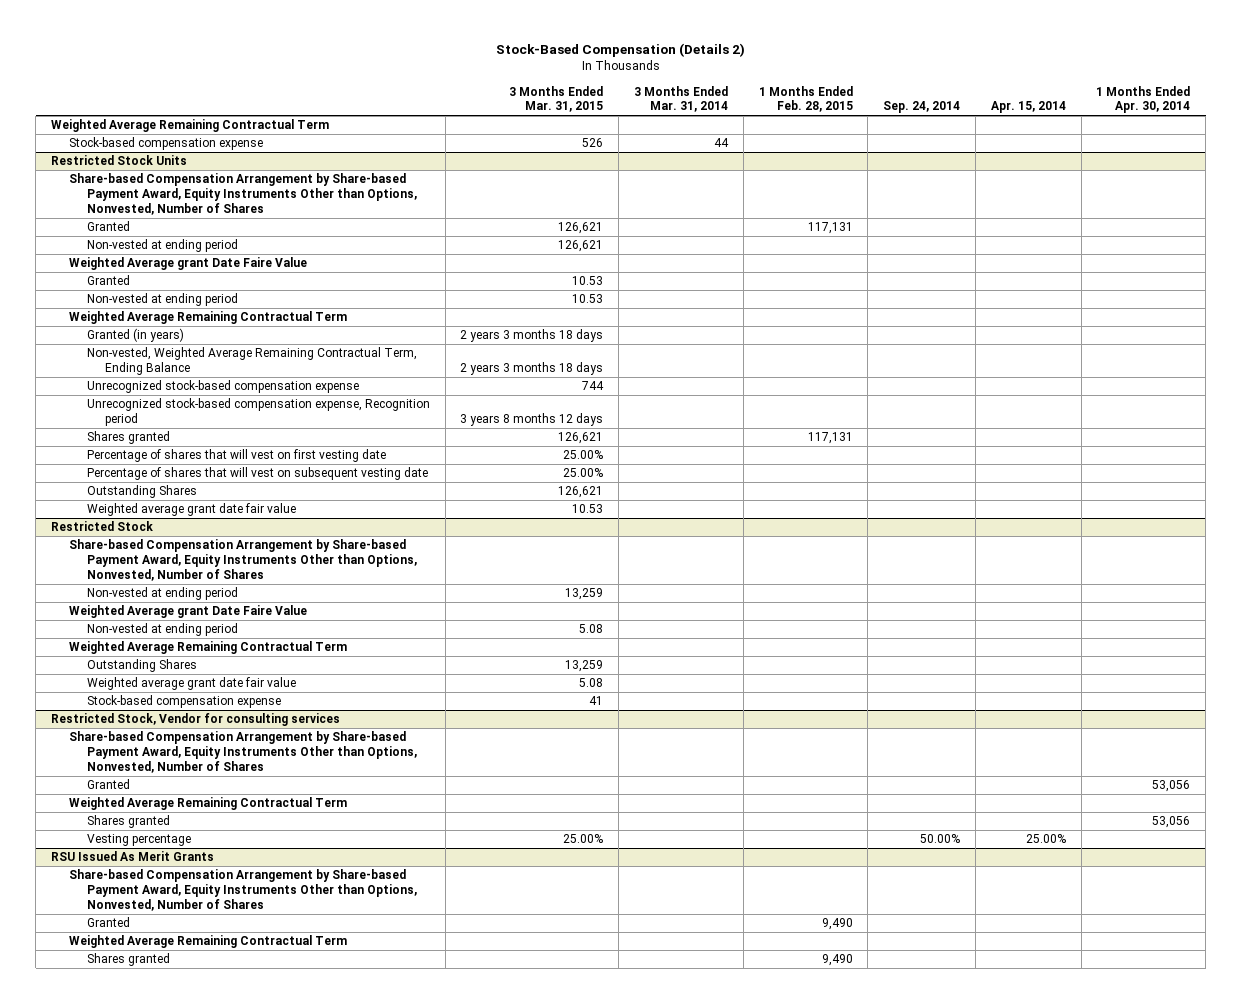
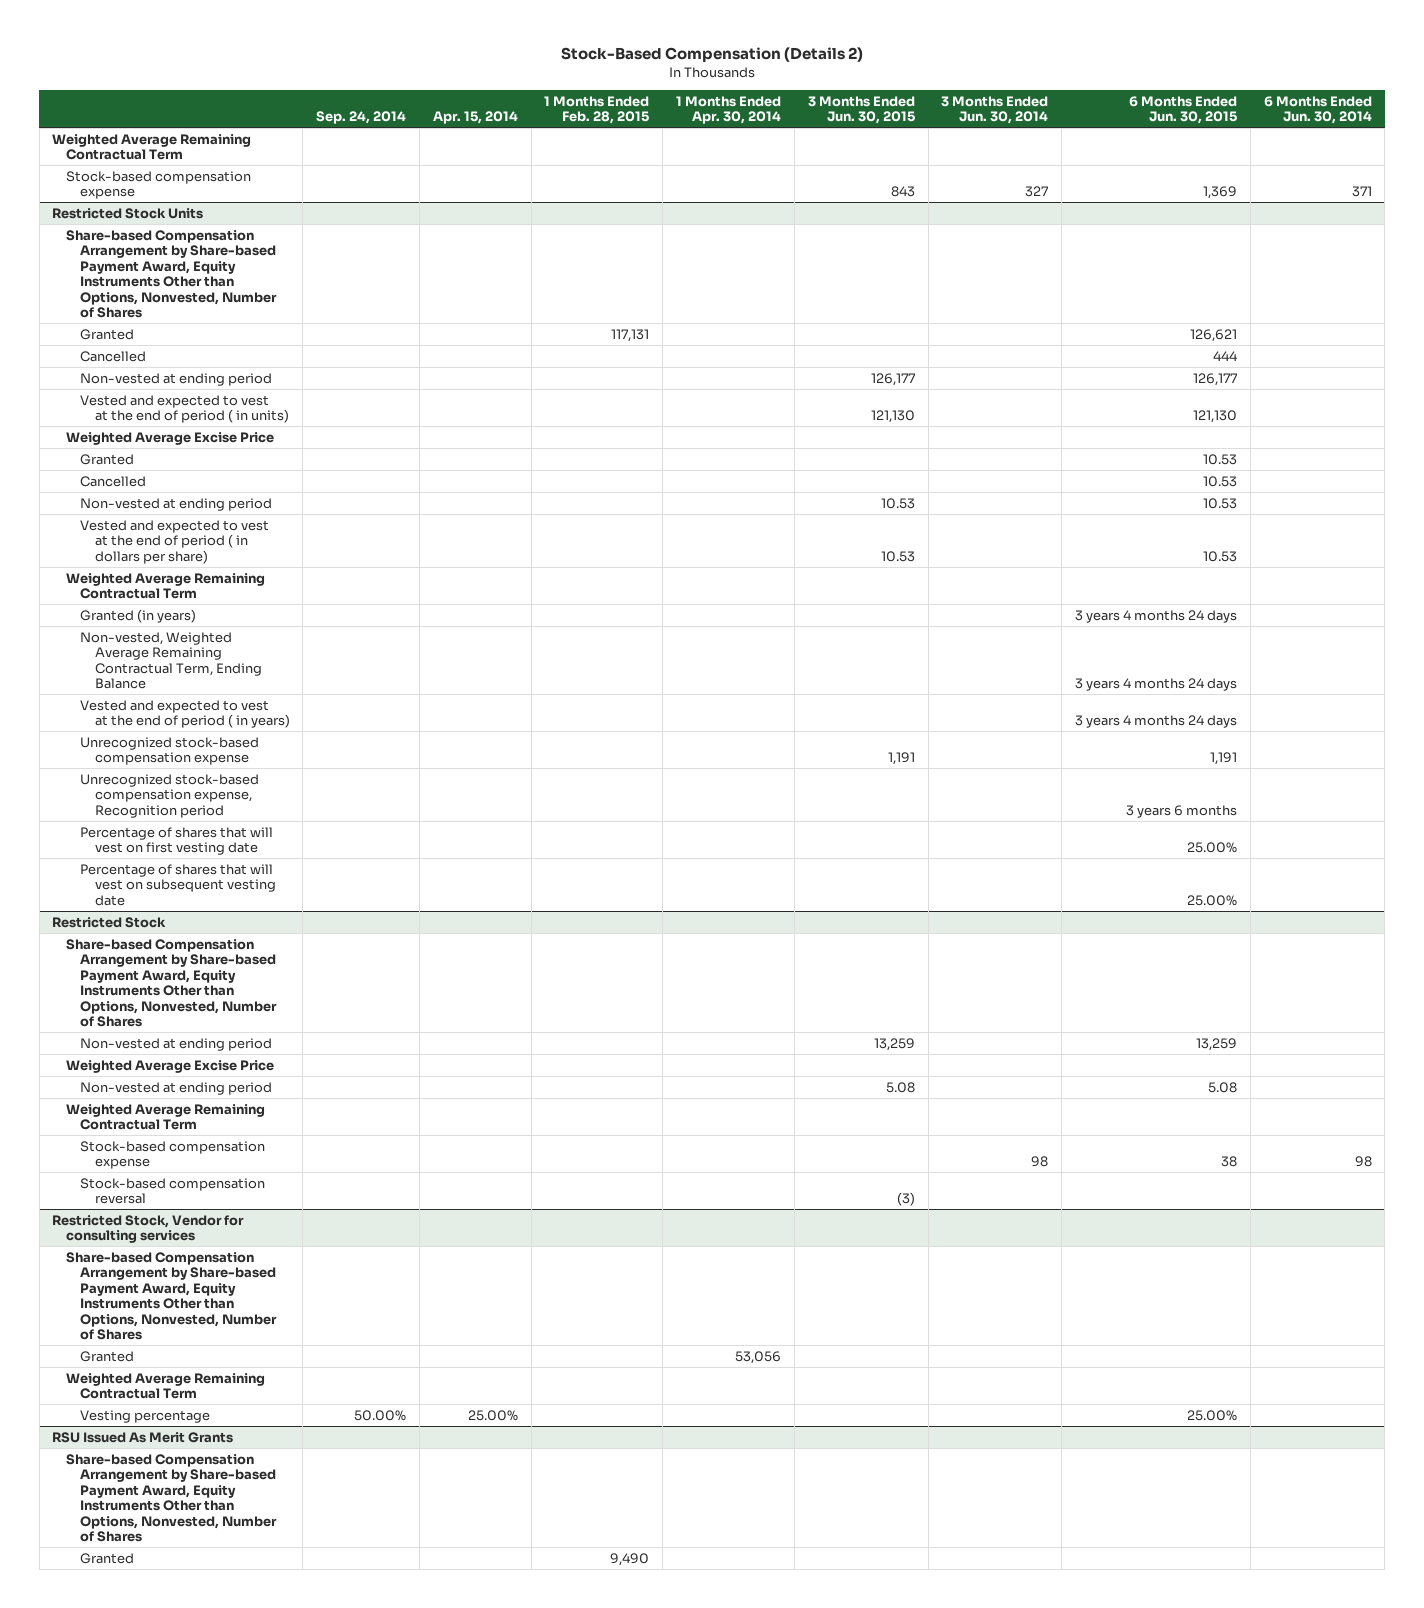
- | 3 Months Ended Mar. 31, 2015 | 3 Months Ended Mar. 31, 2014 | 1 Months Ended Feb. 28, 2015 | Sep. 24, 2014 | Apr. 15, 2014 | 1 Months Ended Apr. 30, 2014
+ | Sep. 24, 2014 | Apr. 15, 2014 | 1 Months Ended Feb. 28, 2015 | 1 Months Ended Apr. 30, 2014 | 3 Months Ended Jun. 30, 2015 | 3 Months Ended Jun. 30, 2014 | 6 Months Ended Jun. 30, 2015 | 6 Months Ended Jun. 30, 2014
@ Restricted Stock Units
+ Cancelled | | | | | | | 444 |
- Weighted Average grant Date Faire Value
+ Vested and expected to vest at the end of period ( in units) | | | | | 121,130 | | 121,130 |
+ Weighted Average Excise Price
+ Cancelled | | | | | | | 10.53 |
+ Vested and expected to vest at the end of period ( in dollars per share) | | | | | 10.53 | | 10.53 |
+ Vested and expected to vest at the end of period ( in years) | | | | | | | 3 years 4 months 24 days |
- Shares granted | 126,621 | | 117,131 | | |
- Outstanding Shares | 126,621 | | | | |
- Weighted average grant date fair value | 10.53 | | | | |
@ Restricted Stock
- Weighted Average grant Date Faire Value
+ Weighted Average Excise Price
- Outstanding Shares | 13,259 | | | | |
- Weighted average grant date fair value | 5.08 | | | | |
+ Stock-based compensation reversal | | | | | (3) | | |
@ Restricted Stock, Vendor for consulting services
- Shares granted | | | | | | 53,056
@ RSU Issued As Merit Grants
- Weighted Average Remaining Contractual Term
- Shares granted | | | 9,490 | | |

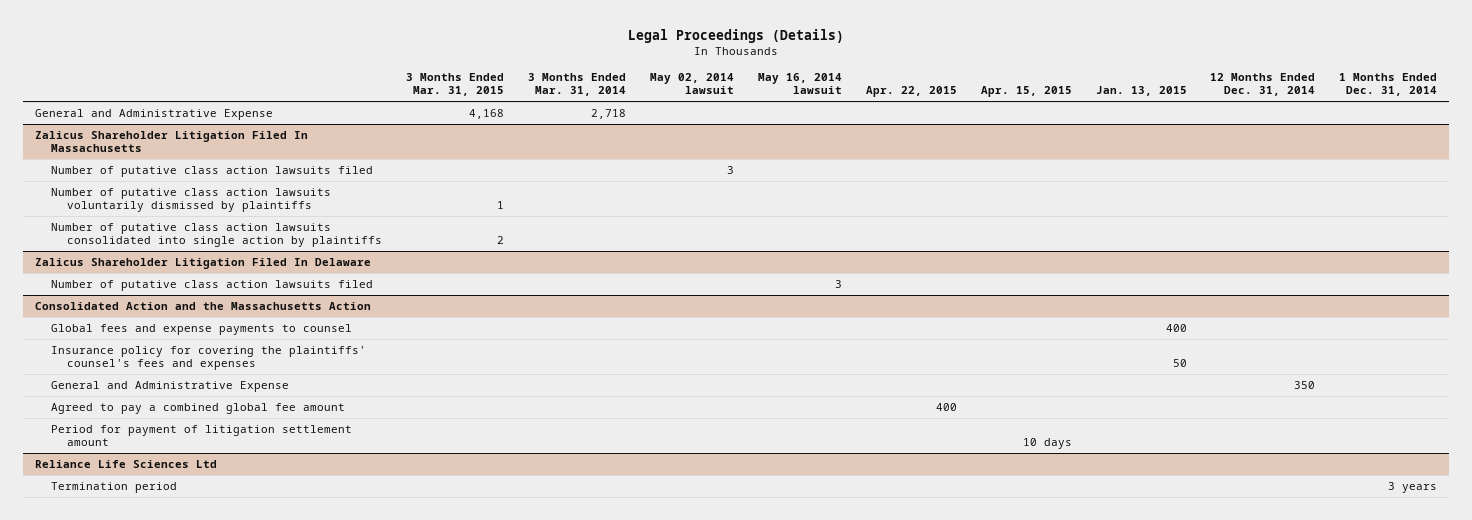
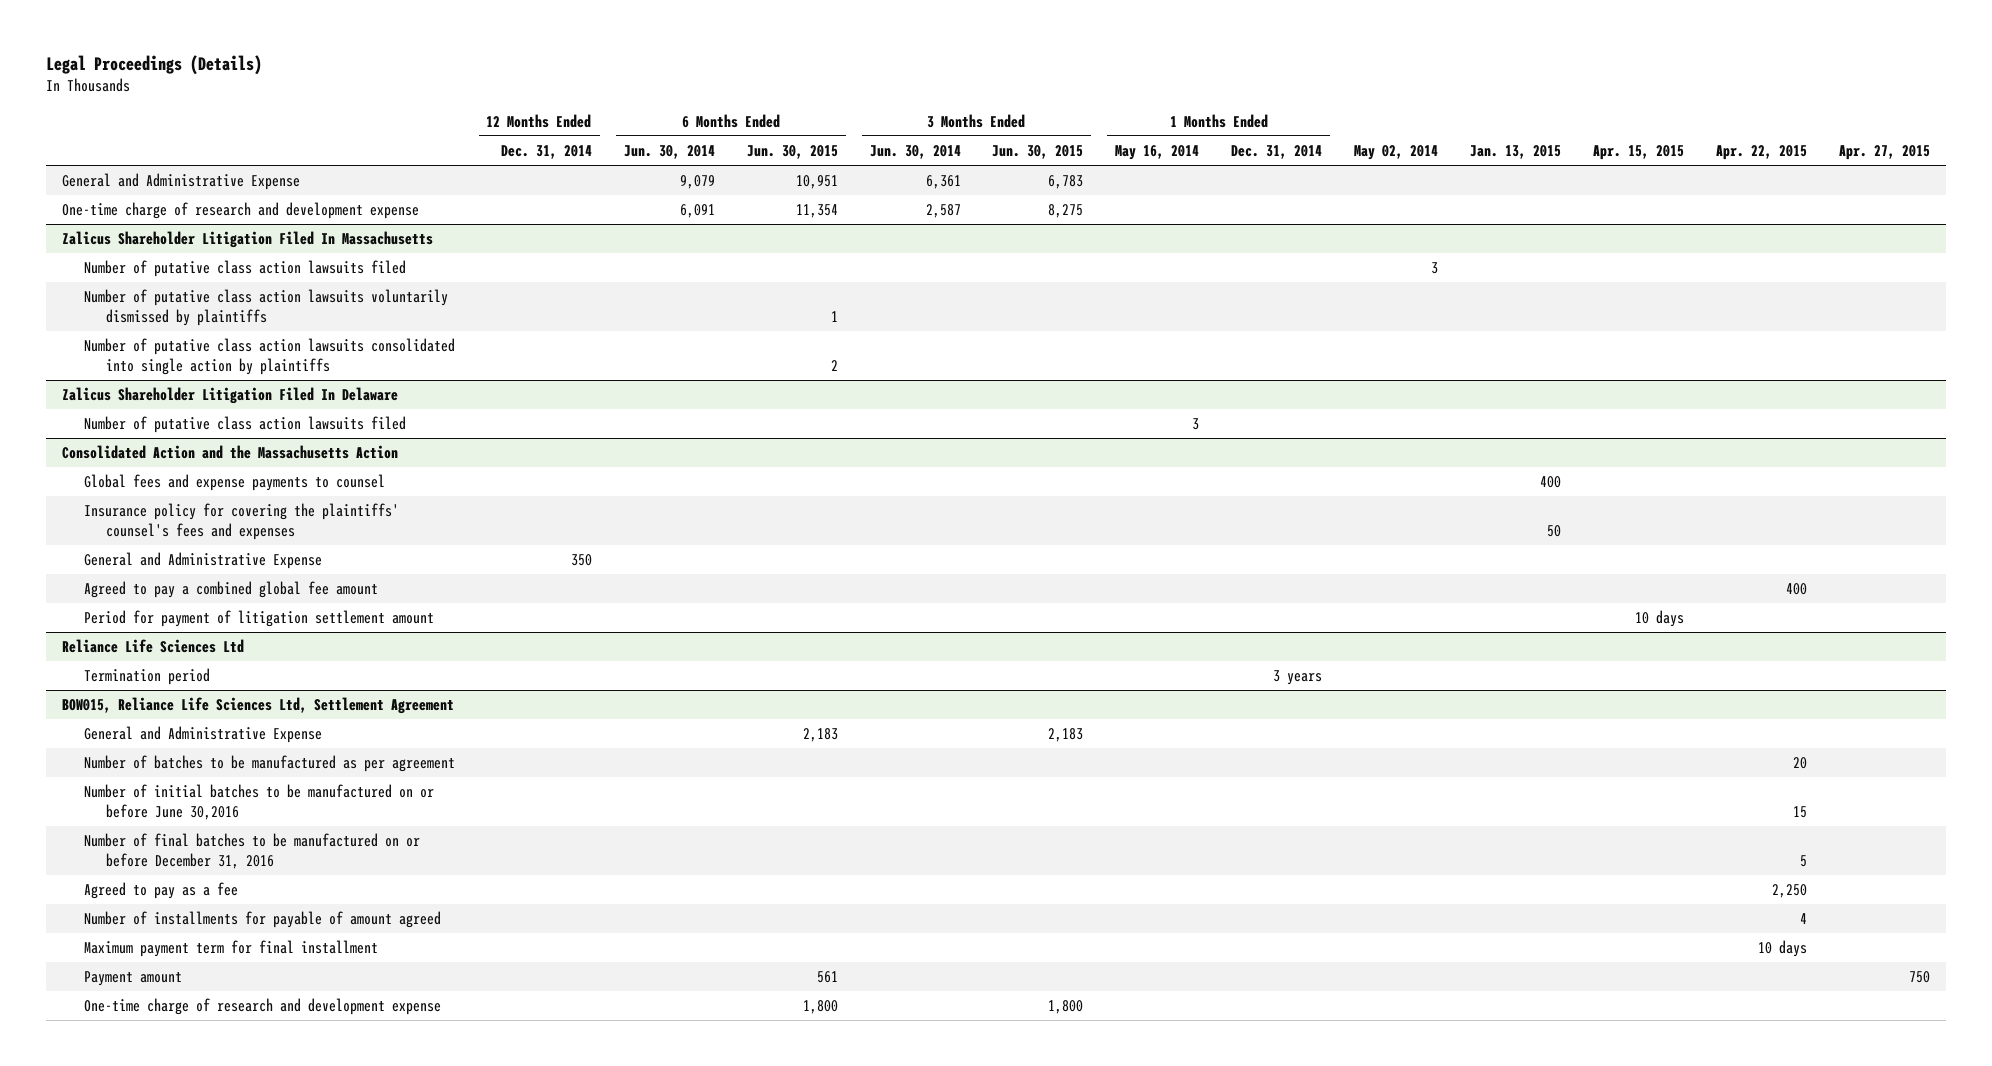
- | 3 Months Ended Mar. 31, 2015 | 3 Months Ended Mar. 31, 2014 | May 02, 2014 lawsuit | May 16, 2014 lawsuit | Apr. 22, 2015 | Apr. 15, 2015 | Jan. 13, 2015 | 12 Months Ended Dec. 31, 2014 | 1 Months Ended Dec. 31, 2014
+ | 12 Months Ended Dec. 31, 2014 | 6 Months Ended Jun. 30, 2014 | 6 Months Ended Jun. 30, 2015 | 3 Months Ended Jun. 30, 2014 | 3 Months Ended Jun. 30, 2015 | 1 Months Ended May 16, 2014 | 1 Months Ended Dec. 31, 2014 | May 02, 2014 | Jan. 13, 2015 | Apr. 15, 2015 | Apr. 22, 2015 | Apr. 27, 2015
+ One-time charge of research and development expense | | 6,091 | 11,354 | 2,587 | 8,275 | | | | | | |
+ BOW015, Reliance Life Sciences Ltd, Settlement Agreement
+ General and Administrative Expense | | | 2,183 | | 2,183 | | | | | | |
+ Number of batches to be manufactured as per agreement | | | | | | | | | | | 20 |
+ Number of initial batches to be manufactured on or before June 30,2016 | | | | | | | | | | | 15 |
+ Number of final batches to be manufactured on or before December 31, 2016 | | | | | | | | | | | 5 |
+ Agreed to pay as a fee | | | | | | | | | | | 2,250 |
+ Number of installments for payable of amount agreed | | | | | | | | | | | 4 |
+ Maximum payment term for final installment | | | | | | | | | | | 10 days |
+ Payment amount | | | 561 | | | | | | | | | 750
+ One-time charge of research and development expense | | | 1,800 | | 1,800 | | | | | | |

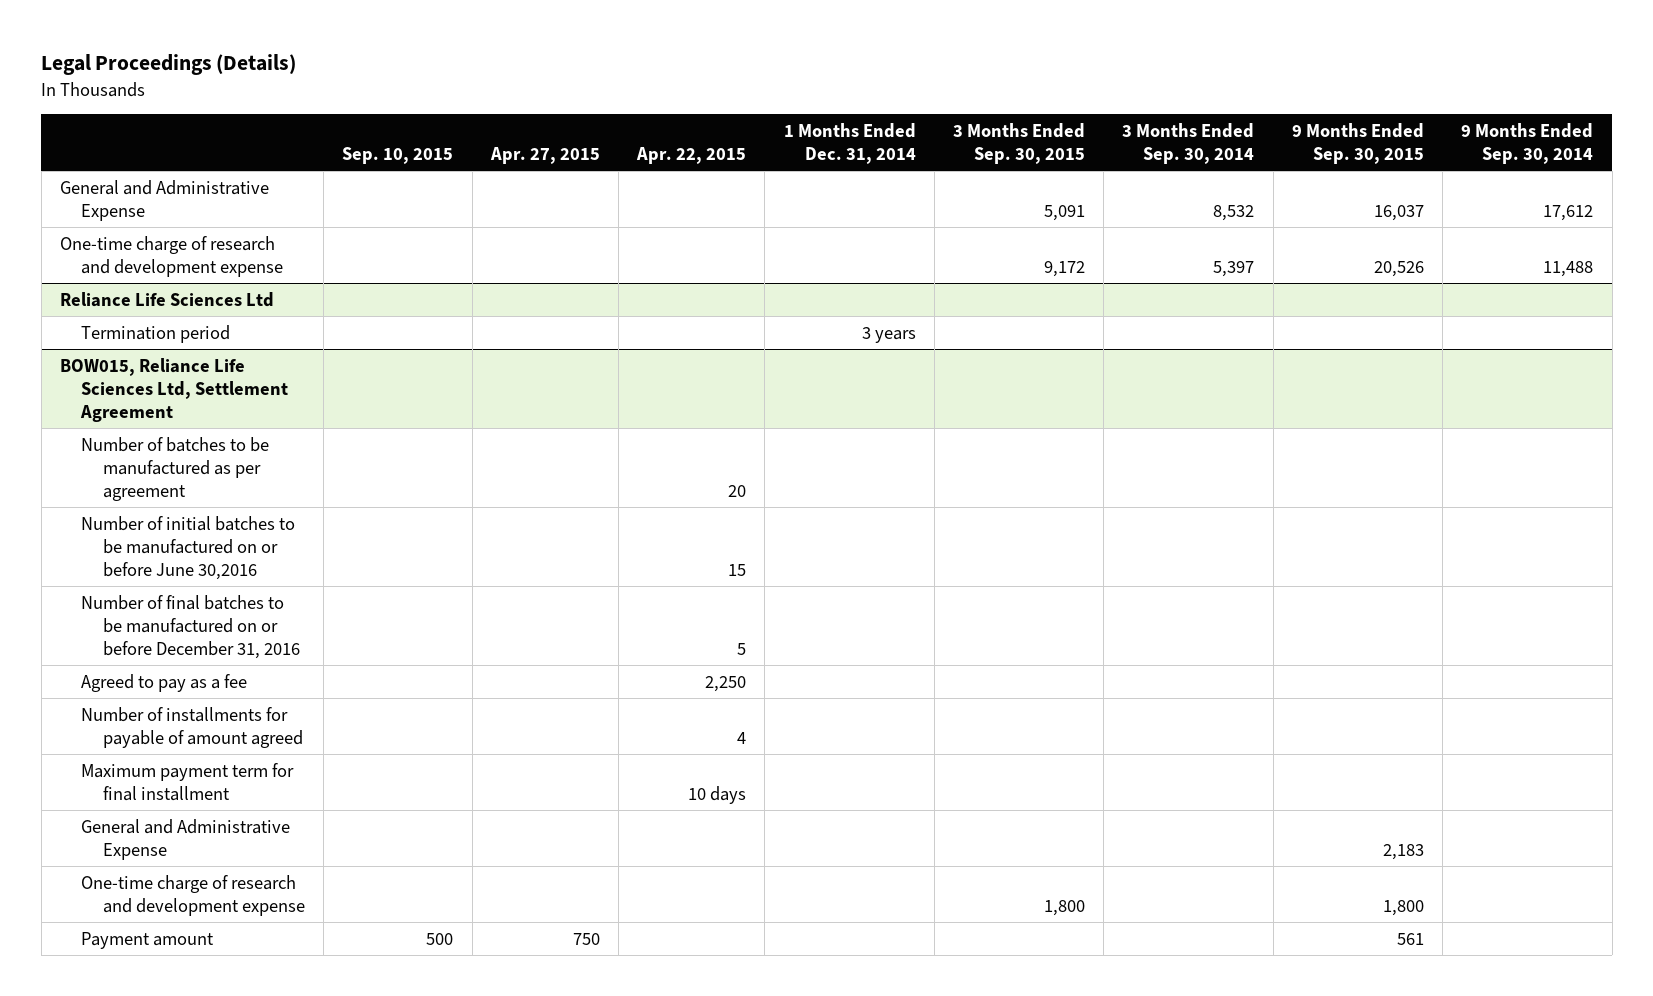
- | 12 Months Ended Dec. 31, 2014 | 6 Months Ended Jun. 30, 2014 | 6 Months Ended Jun. 30, 2015 | 3 Months Ended Jun. 30, 2014 | 3 Months Ended Jun. 30, 2015 | 1 Months Ended May 16, 2014 | 1 Months Ended Dec. 31, 2014 | May 02, 2014 | Jan. 13, 2015 | Apr. 15, 2015 | Apr. 22, 2015 | Apr. 27, 2015
+ | Sep. 10, 2015 | Apr. 27, 2015 | Apr. 22, 2015 | 1 Months Ended Dec. 31, 2014 | 3 Months Ended Sep. 30, 2015 | 3 Months Ended Sep. 30, 2014 | 9 Months Ended Sep. 30, 2015 | 9 Months Ended Sep. 30, 2014
- Zalicus Shareholder Litigation Filed In Massachusetts
- Number of putative class action lawsuits filed | | | | | | | | 3 | | | |
- Number of putative class action lawsuits voluntarily dismissed by plaintiffs | | | 1 | | | | | | | | |
- Number of putative class action lawsuits consolidated into single action by plaintiffs | | | 2 | | | | | | | | |
- Zalicus Shareholder Litigation Filed In Delaware
- Number of putative class action lawsuits filed | | | | | | 3 | | | | | |
- Consolidated Action and the Massachusetts Action
- Global fees and expense payments to counsel | | | | | | | | | 400 | | |
- Insurance policy for covering the plaintiffs' counsel's fees and expenses | | | | | | | | | 50 | | |
- General and Administrative Expense | 350 | | | | | | | | | | |
- Agreed to pay a combined global fee amount | | | | | | | | | | | 400 |
- Period for payment of litigation settlement amount | | | | | | | | | | 10 days | |
@ BOW015, Reliance Life Sciences Ltd, Settlement Agreement
moved down: General and Administrative Expense | | | | | | | 2,183 |
moved down: Payment amount | 500 | 750 | | | | | 561 |

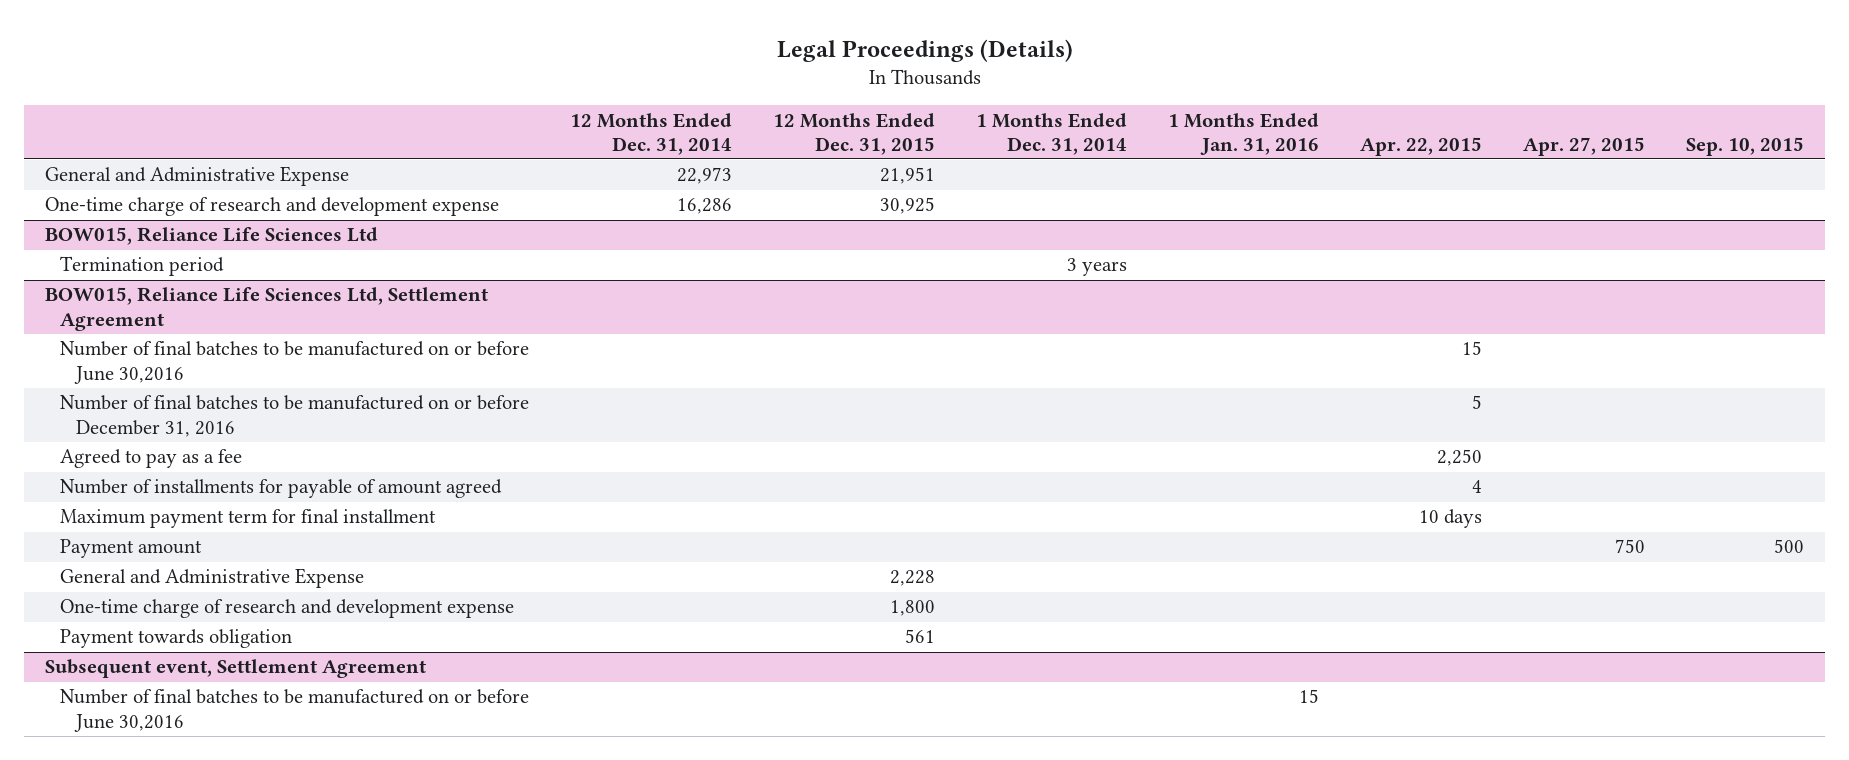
- | Sep. 10, 2015 | Apr. 27, 2015 | Apr. 22, 2015 | 1 Months Ended Dec. 31, 2014 | 3 Months Ended Sep. 30, 2015 | 3 Months Ended Sep. 30, 2014 | 9 Months Ended Sep. 30, 2015 | 9 Months Ended Sep. 30, 2014
+ | 12 Months Ended Dec. 31, 2014 | 12 Months Ended Dec. 31, 2015 | 1 Months Ended Dec. 31, 2014 | 1 Months Ended Jan. 31, 2016 | Apr. 22, 2015 | Apr. 27, 2015 | Sep. 10, 2015
- Reliance Life Sciences Ltd
+ BOW015, Reliance Life Sciences Ltd
@ BOW015, Reliance Life Sciences Ltd, Settlement Agreement
- Number of batches to be manufactured as per agreement | | | 20 | | | | |
- Number of initial batches to be manufactured on or before June 30,2016 | | | 15 | | | | |
+ Number of final batches to be manufactured on or before June 30,2016 | | | | | 15 | |
moved up: Payment amount | | | | | | 750 | 500
+ Payment towards obligation | | 561 | | | | |
+ Subsequent event, Settlement Agreement
+ Number of final batches to be manufactured on or before June 30,2016 | | | | 15 | | |

